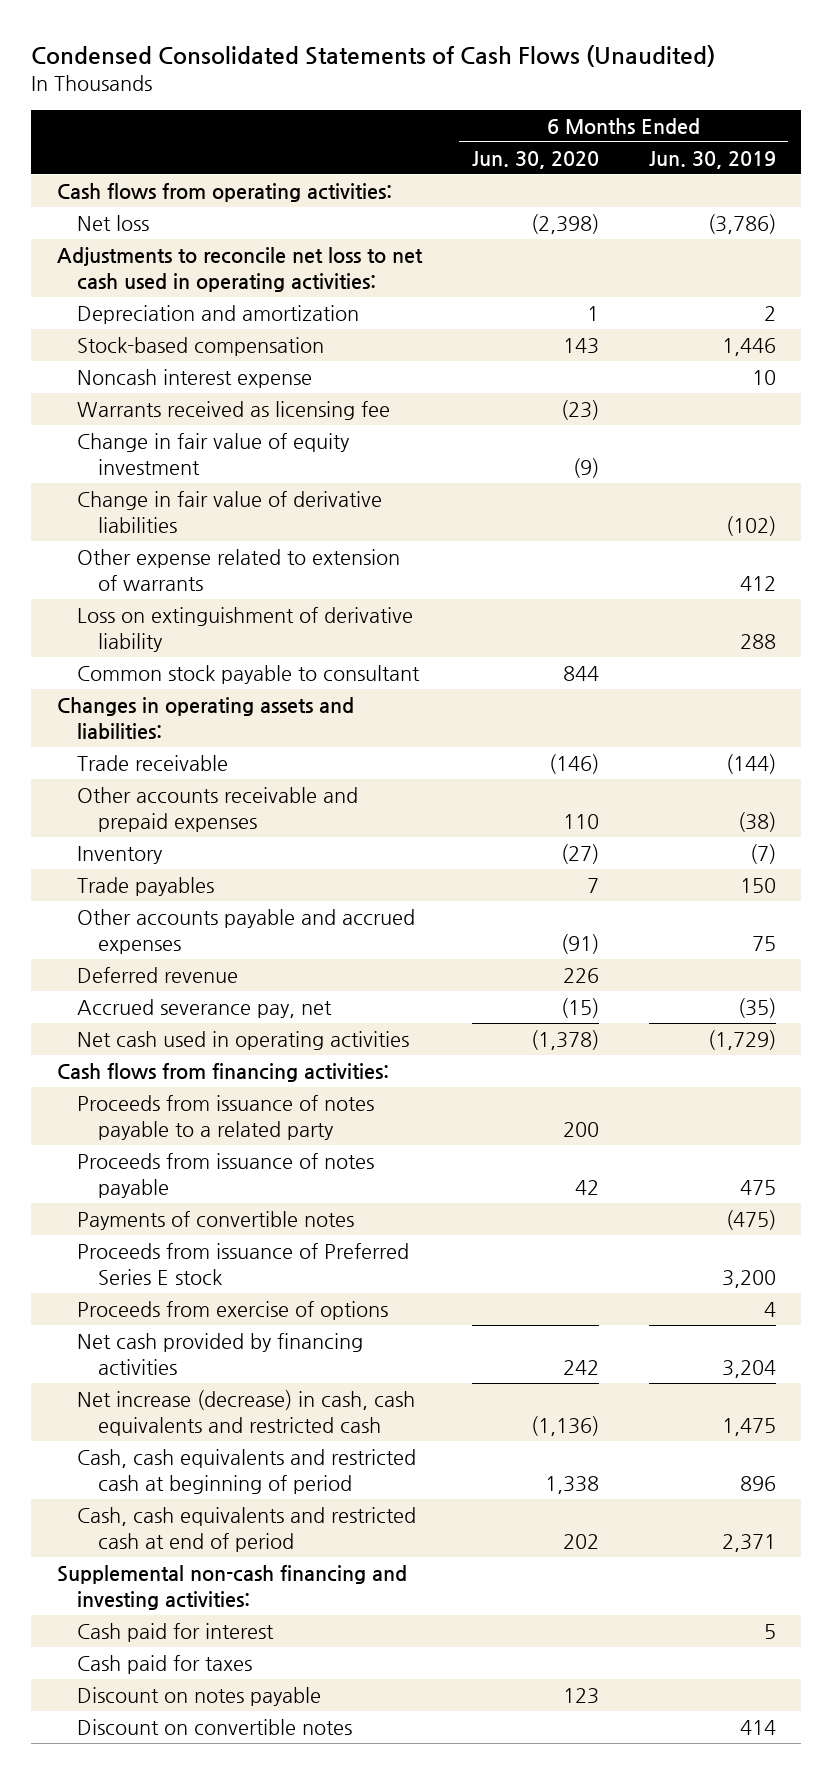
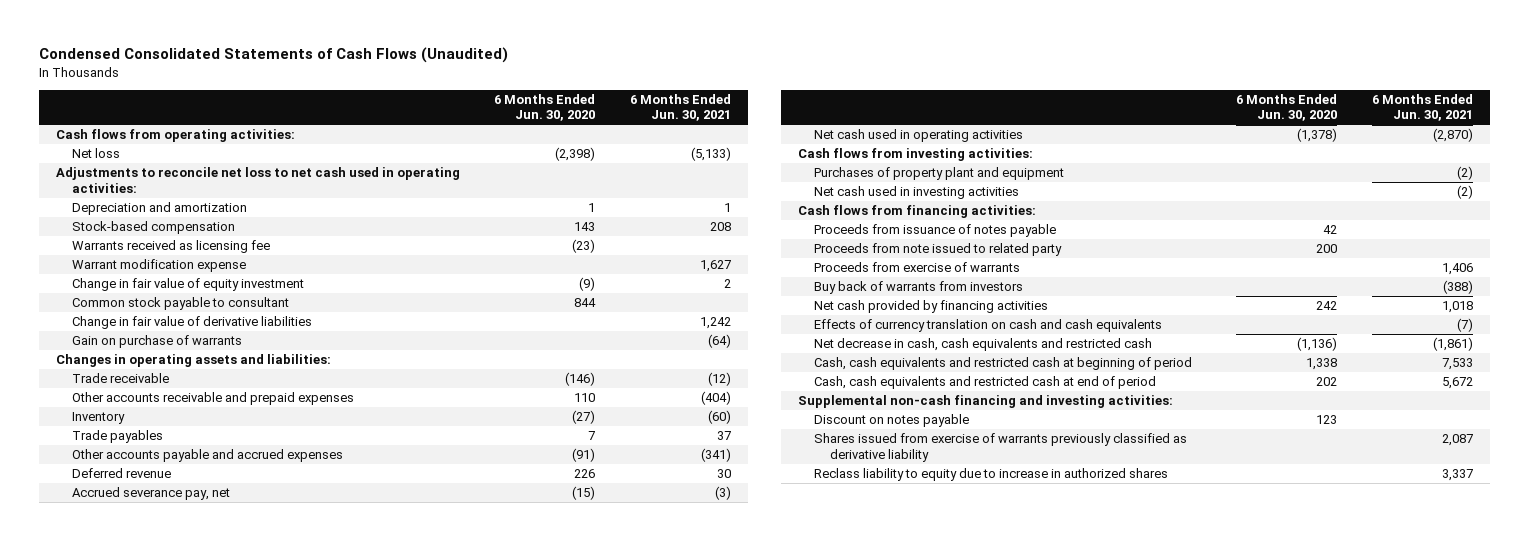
- | 6 Months Ended Jun. 30, 2020 | 6 Months Ended Jun. 30, 2019
+ | 6 Months Ended Jun. 30, 2020 | 6 Months Ended Jun. 30, 2021
- Noncash interest expense | | 10
+ Warrant modification expense | | 1,627
- Other expense related to extension of warrants | | 412
- Loss on extinguishment of derivative liability | | 288
moved down: Change in fair value of derivative liabilities | | 1,242
+ Gain on purchase of warrants | | (64)
+ Cash flows from investing activities:
+ Purchases of property plant and equipment | | (2)
+ Net cash used in investing activities | | (2)
- Proceeds from issuance of notes payable to a related party | 200 |
- Payments of convertible notes | | (475)
- Proceeds from issuance of Preferred Series E stock | | 3,200
- Proceeds from exercise of options | | 4
+ Proceeds from note issued to related party | 200 |
+ Proceeds from exercise of warrants | | 1,406
+ Buy back of warrants from investors | | (388)
- Net increase (decrease) in cash, cash equivalents and restricted cash | (1,136) | 1,475
+ Effects of currency translation on cash and cash equivalents | | (7)
+ Net decrease in cash, cash equivalents and restricted cash | (1,136) | (1,861)
- Cash paid for interest | | 5
- Cash paid for taxes
- Discount on convertible notes | | 414
+ Shares issued from exercise of warrants previously classified as derivative liability | | 2,087
+ Reclass liability to equity due to increase in authorized shares | | 3,337

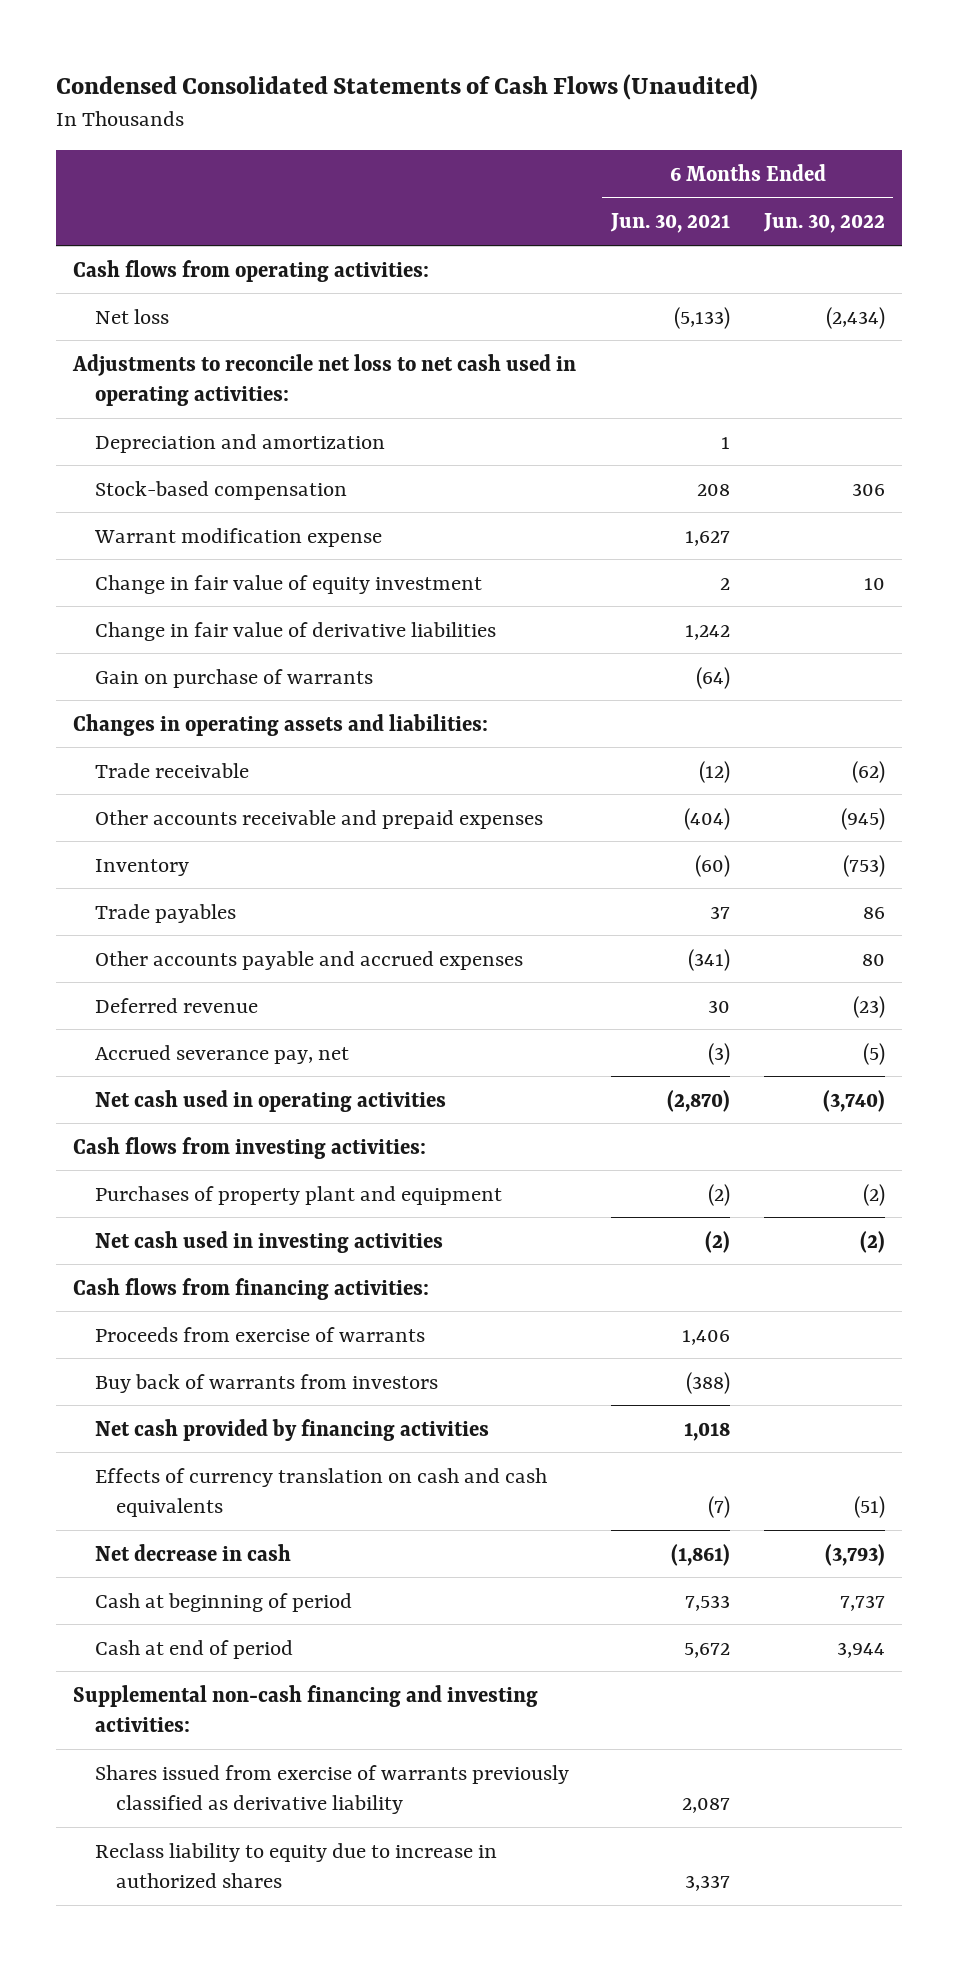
- | 6 Months Ended Jun. 30, 2020 | 6 Months Ended Jun. 30, 2021
+ | 6 Months Ended Jun. 30, 2021 | 6 Months Ended Jun. 30, 2022
- Warrants received as licensing fee | (23) |
- Common stock payable to consultant | 844 |
- Proceeds from issuance of notes payable | 42 |
- Proceeds from note issued to related party | 200 |
- Net decrease in cash, cash equivalents and restricted cash | (1,136) | (1,861)
- Cash, cash equivalents and restricted cash at beginning of period | 1,338 | 7,533
- Cash, cash equivalents and restricted cash at end of period | 202 | 5,672
+ Net decrease in cash | (1,861) | (3,793)
+ Cash at beginning of period | 7,533 | 7,737
+ Cash at end of period | 5,672 | 3,944
- Discount on notes payable | 123 |

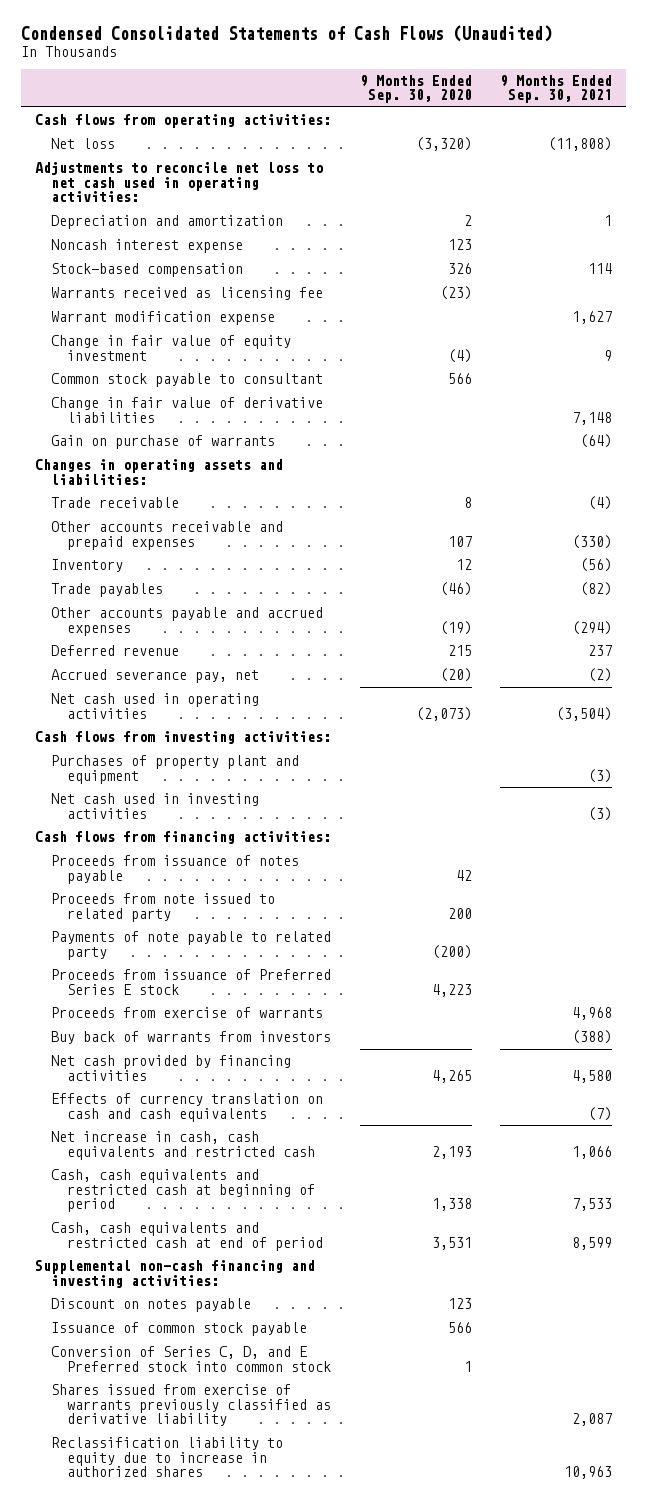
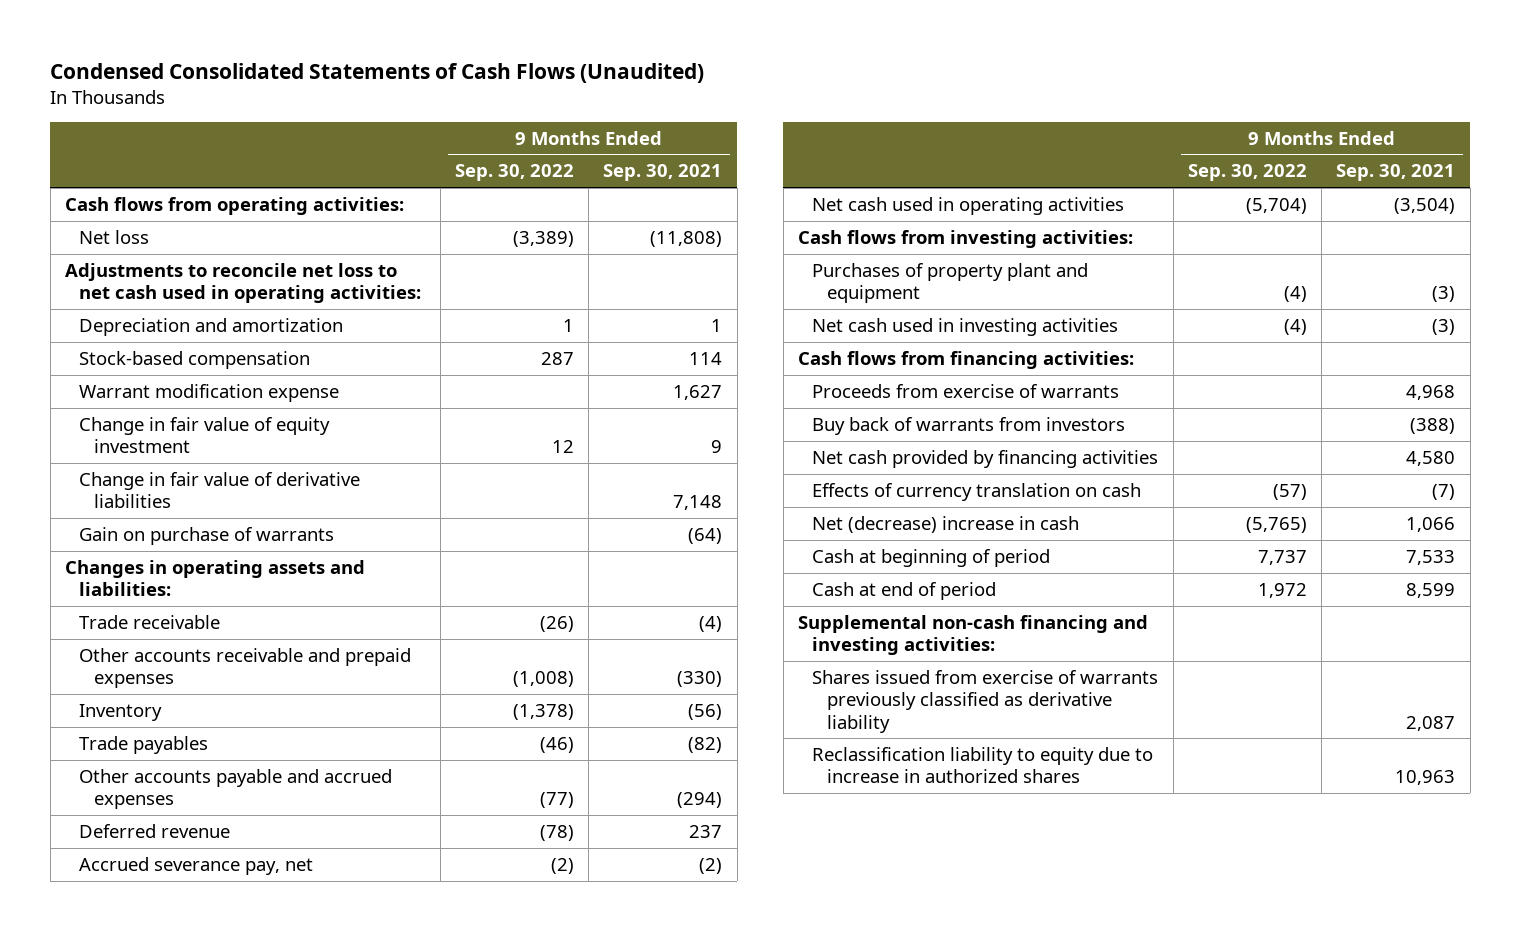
- | 9 Months Ended Sep. 30, 2020 | 9 Months Ended Sep. 30, 2021
+ | 9 Months Ended Sep. 30, 2022 | 9 Months Ended Sep. 30, 2021
- Noncash interest expense | 123 |
- Warrants received as licensing fee | (23) |
- Common stock payable to consultant | 566 |
- Proceeds from issuance of notes payable | 42 |
- Proceeds from note issued to related party | 200 |
- Payments of note payable to related party | (200) |
- Proceeds from issuance of Preferred Series E stock | 4,223 |
- Effects of currency translation on cash and cash equivalents | | (7)
- Net increase in cash, cash equivalents and restricted cash | 2,193 | 1,066
- Cash, cash equivalents and restricted cash at beginning of period | 1,338 | 7,533
- Cash, cash equivalents and restricted cash at end of period | 3,531 | 8,599
+ Effects of currency translation on cash | (57) | (7)
+ Net (decrease) increase in cash | (5,765) | 1,066
+ Cash at beginning of period | 7,737 | 7,533
+ Cash at end of period | 1,972 | 8,599
- Discount on notes payable | 123 |
- Issuance of common stock payable | 566 |
- Conversion of Series C, D, and E Preferred stock into common stock | 1 |

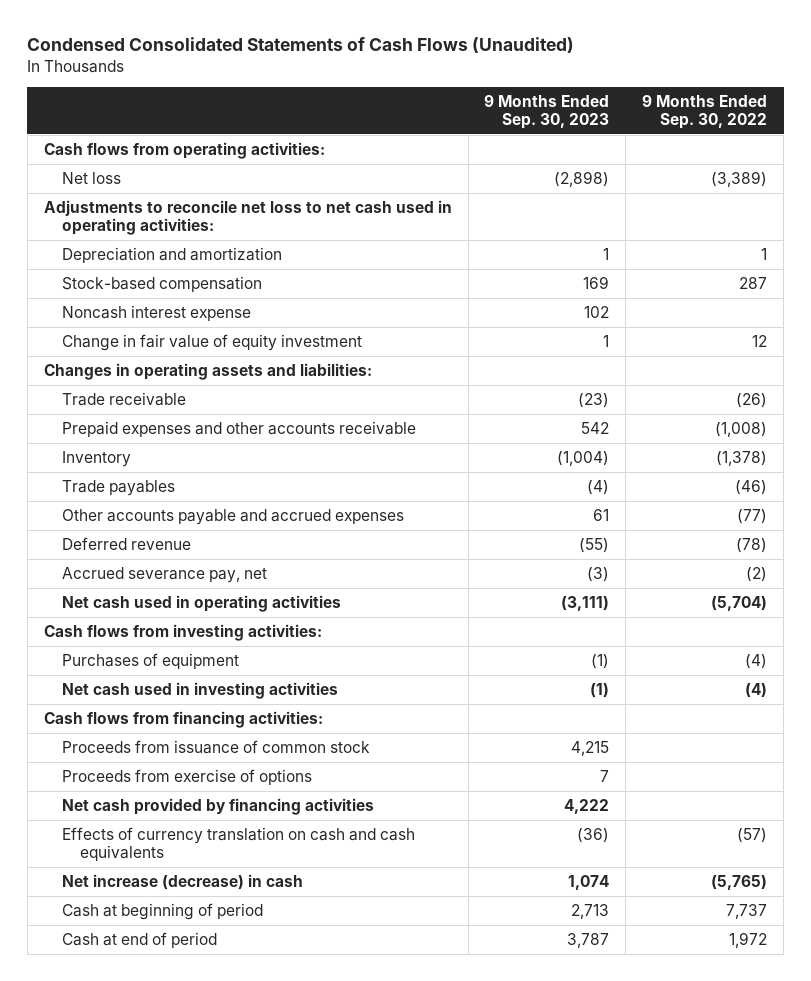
- | 9 Months Ended Sep. 30, 2022 | 9 Months Ended Sep. 30, 2021
+ | 9 Months Ended Sep. 30, 2023 | 9 Months Ended Sep. 30, 2022
- Warrant modification expense | | 1,627
+ Noncash interest expense | 102 |
- Change in fair value of derivative liabilities | | 7,148
- Gain on purchase of warrants | | (64)
- Other accounts receivable and prepaid expenses | (1,008) | (330)
+ Prepaid expenses and other accounts receivable | 542 | (1,008)
- Purchases of property plant and equipment | (4) | (3)
+ Purchases of equipment | (1) | (4)
- Proceeds from exercise of warrants | | 4,968
- Buy back of warrants from investors | | (388)
+ Proceeds from issuance of common stock | 4,215 |
+ Proceeds from exercise of options | 7 |
- Effects of currency translation on cash | (57) | (7)
- Net (decrease) increase in cash | (5,765) | 1,066
+ Effects of currency translation on cash and cash equivalents | (36) | (57)
+ Net increase (decrease) in cash | 1,074 | (5,765)
- Supplemental non-cash financing and investing activities:
- Shares issued from exercise of warrants previously classified as derivative liability | | 2,087
- Reclassification liability to equity due to increase in authorized shares | | 10,963

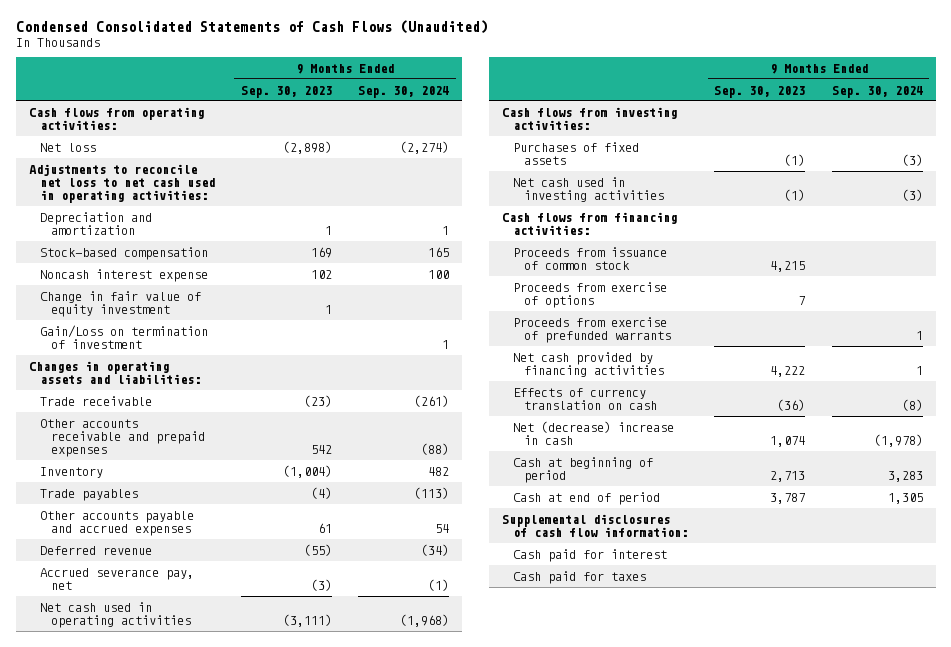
- | 9 Months Ended Sep. 30, 2023 | 9 Months Ended Sep. 30, 2022
+ | 9 Months Ended Sep. 30, 2023 | 9 Months Ended Sep. 30, 2024
+ Gain/Loss on termination of investment | | 1
- Prepaid expenses and other accounts receivable | 542 | (1,008)
+ Other accounts receivable and prepaid expenses | 542 | (88)
- Purchases of equipment | (1) | (4)
+ Purchases of fixed assets | (1) | (3)
+ Proceeds from exercise of prefunded warrants | | 1
- Effects of currency translation on cash and cash equivalents | (36) | (57)
- Net increase (decrease) in cash | 1,074 | (5,765)
+ Effects of currency translation on cash | (36) | (8)
+ Net (decrease) increase in cash | 1,074 | (1,978)
+ Supplemental disclosures of cash flow information:
+ Cash paid for interest
+ Cash paid for taxes

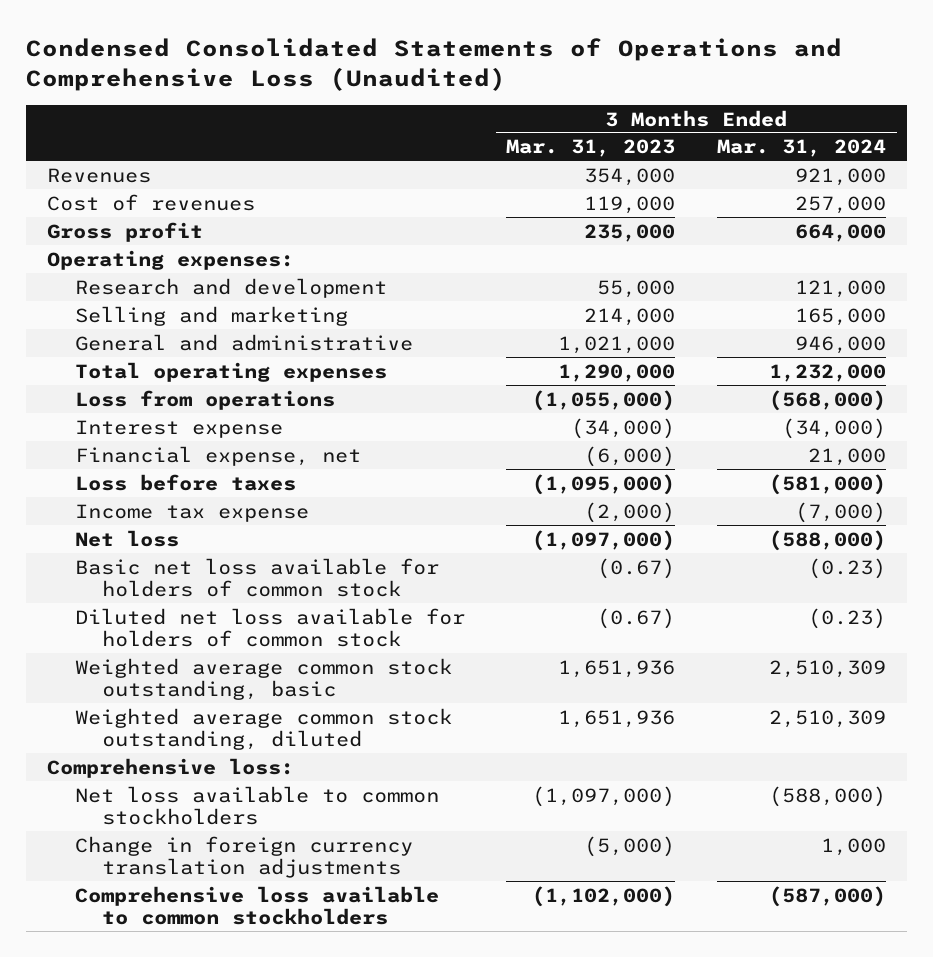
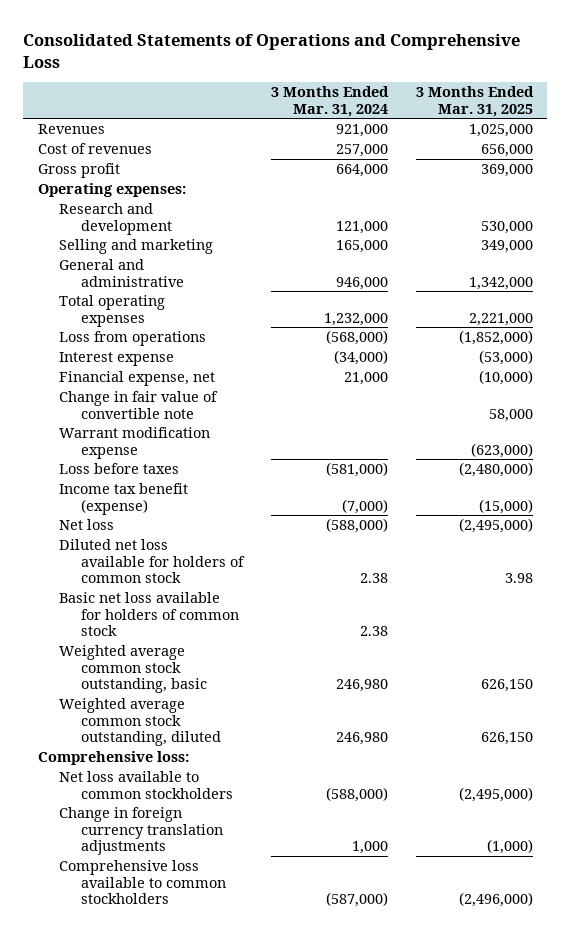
- Condensed Consolidated Statements of Operations and Comprehensive Loss (Unaudited)
+ Consolidated Statements of Operations and Comprehensive Loss
- | 3 Months Ended Mar. 31, 2023 | 3 Months Ended Mar. 31, 2024
+ | 3 Months Ended Mar. 31, 2024 | 3 Months Ended Mar. 31, 2025
+ Change in fair value of convertible note | | 58,000
+ Warrant modification expense | | (623,000)
- Income tax expense | (2,000) | (7,000)
+ Income tax benefit (expense) | (7,000) | (15,000)
- Basic net loss available for holders of common stock | (0.67) | (0.23)
- Diluted net loss available for holders of common stock | (0.67) | (0.23)
- Weighted average common stock outstanding, basic | 1,651,936 | 2,510,309
- Weighted average common stock outstanding, diluted | 1,651,936 | 2,510,309
+ Diluted net loss available for holders of common stock | 2.38 | 3.98
+ Basic net loss available for holders of common stock | 2.38 |
+ Weighted average common stock outstanding, basic | 246,980 | 626,150
+ Weighted average common stock outstanding, diluted | 246,980 | 626,150

